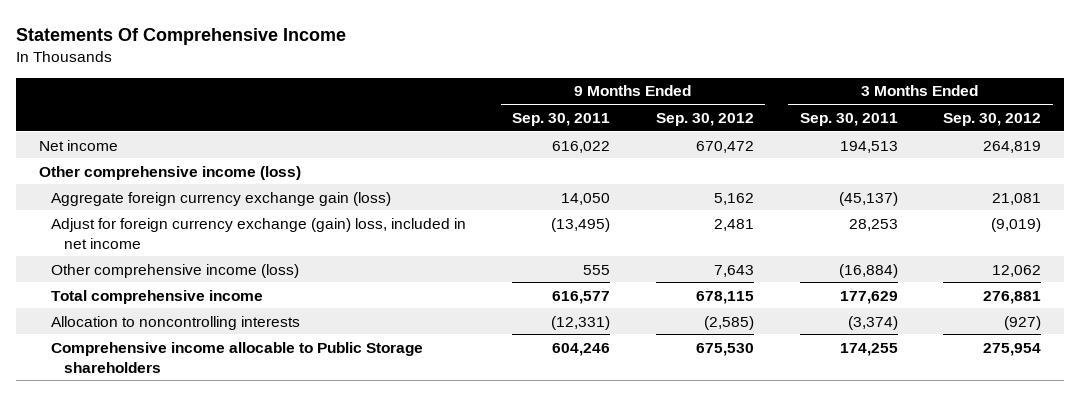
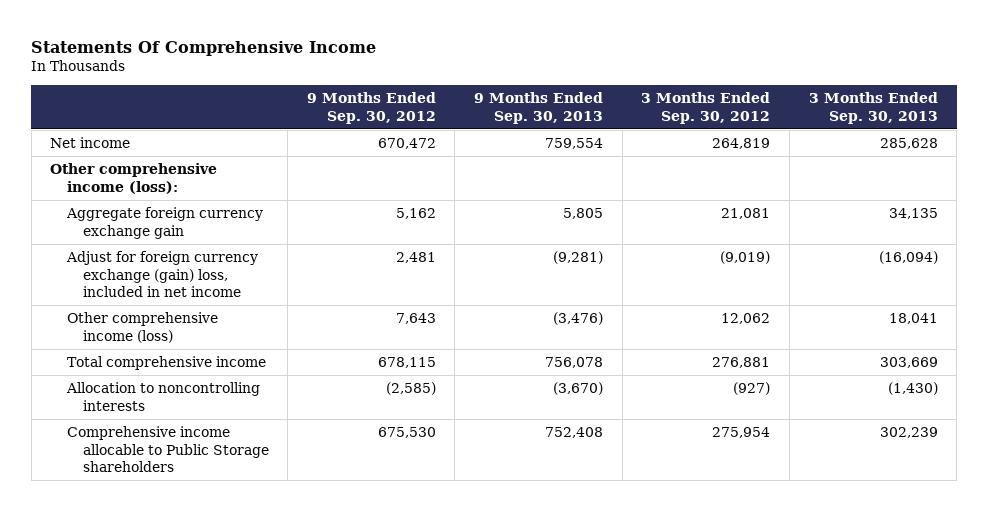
- | 9 Months Ended Sep. 30, 2011 | 9 Months Ended Sep. 30, 2012 | 3 Months Ended Sep. 30, 2011 | 3 Months Ended Sep. 30, 2012
+ | 9 Months Ended Sep. 30, 2012 | 9 Months Ended Sep. 30, 2013 | 3 Months Ended Sep. 30, 2012 | 3 Months Ended Sep. 30, 2013
- Other comprehensive income (loss)
- Aggregate foreign currency exchange gain (loss) | 14,050 | 5,162 | (45,137) | 21,081
+ Other comprehensive income (loss):
+ Aggregate foreign currency exchange gain | 5,162 | 5,805 | 21,081 | 34,135

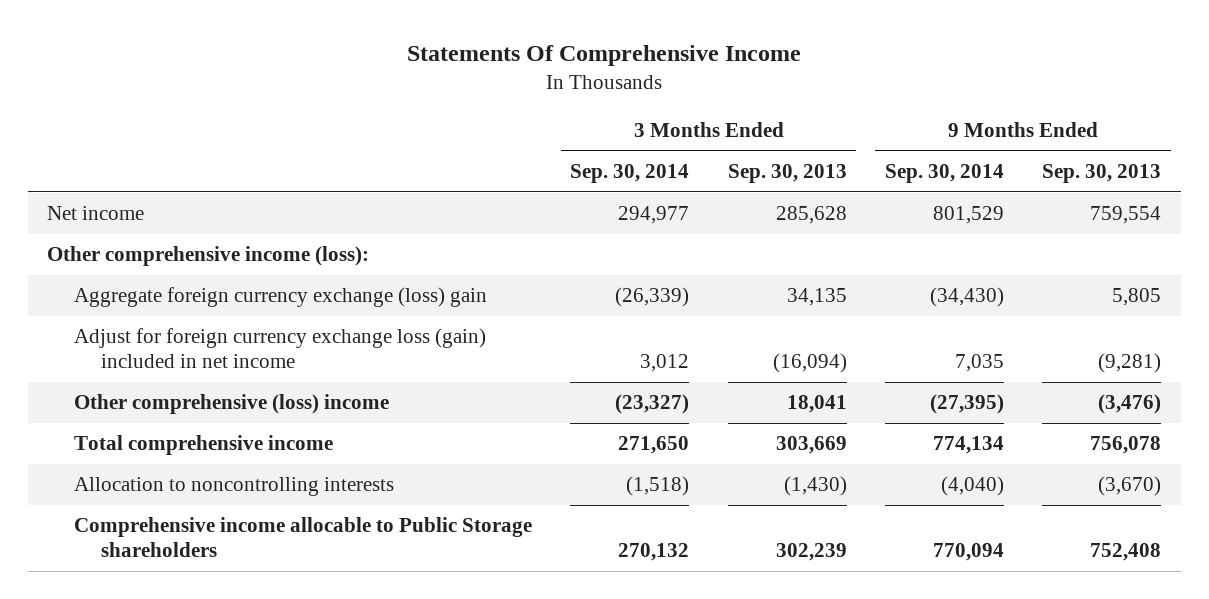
- | 9 Months Ended Sep. 30, 2012 | 9 Months Ended Sep. 30, 2013 | 3 Months Ended Sep. 30, 2012 | 3 Months Ended Sep. 30, 2013
+ | 3 Months Ended Sep. 30, 2014 | 3 Months Ended Sep. 30, 2013 | 9 Months Ended Sep. 30, 2014 | 9 Months Ended Sep. 30, 2013
- Aggregate foreign currency exchange gain | 5,162 | 5,805 | 21,081 | 34,135
- Adjust for foreign currency exchange (gain) loss, included in net income | 2,481 | (9,281) | (9,019) | (16,094)
- Other comprehensive income (loss) | 7,643 | (3,476) | 12,062 | 18,041
+ Aggregate foreign currency exchange (loss) gain | (26,339) | 34,135 | (34,430) | 5,805
+ Adjust for foreign currency exchange loss (gain) included in net income | 3,012 | (16,094) | 7,035 | (9,281)
+ Other comprehensive (loss) income | (23,327) | 18,041 | (27,395) | (3,476)

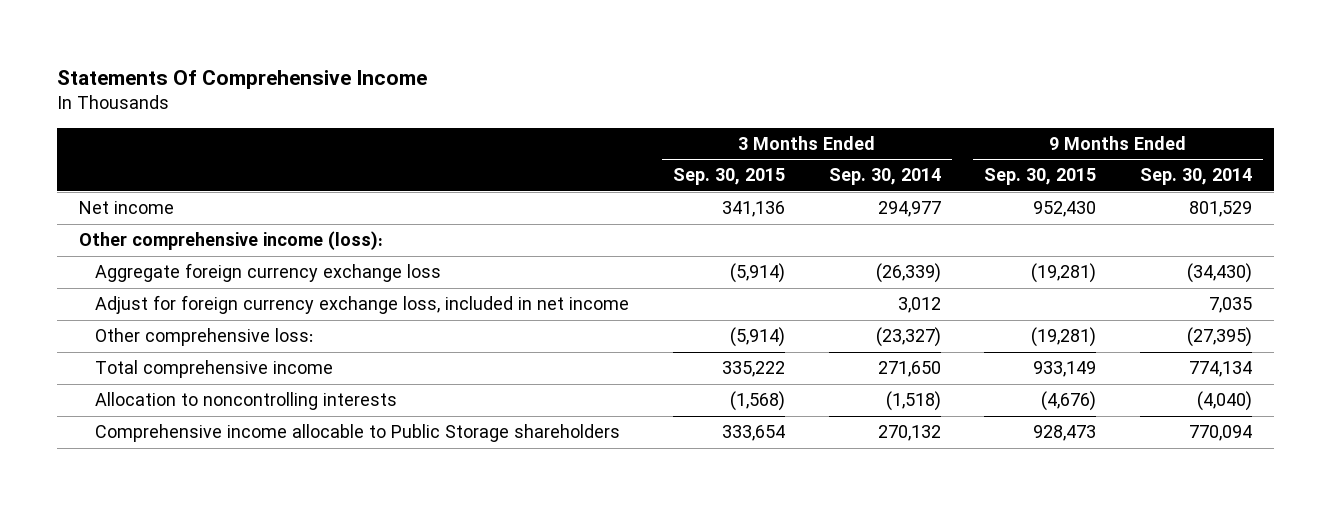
- | 3 Months Ended Sep. 30, 2014 | 3 Months Ended Sep. 30, 2013 | 9 Months Ended Sep. 30, 2014 | 9 Months Ended Sep. 30, 2013
+ | 3 Months Ended Sep. 30, 2015 | 3 Months Ended Sep. 30, 2014 | 9 Months Ended Sep. 30, 2015 | 9 Months Ended Sep. 30, 2014
- Aggregate foreign currency exchange (loss) gain | (26,339) | 34,135 | (34,430) | 5,805
- Adjust for foreign currency exchange loss (gain) included in net income | 3,012 | (16,094) | 7,035 | (9,281)
- Other comprehensive (loss) income | (23,327) | 18,041 | (27,395) | (3,476)
+ Aggregate foreign currency exchange loss | (5,914) | (26,339) | (19,281) | (34,430)
+ Adjust for foreign currency exchange loss, included in net income | | 3,012 | | 7,035
+ Other comprehensive loss: | (5,914) | (23,327) | (19,281) | (27,395)

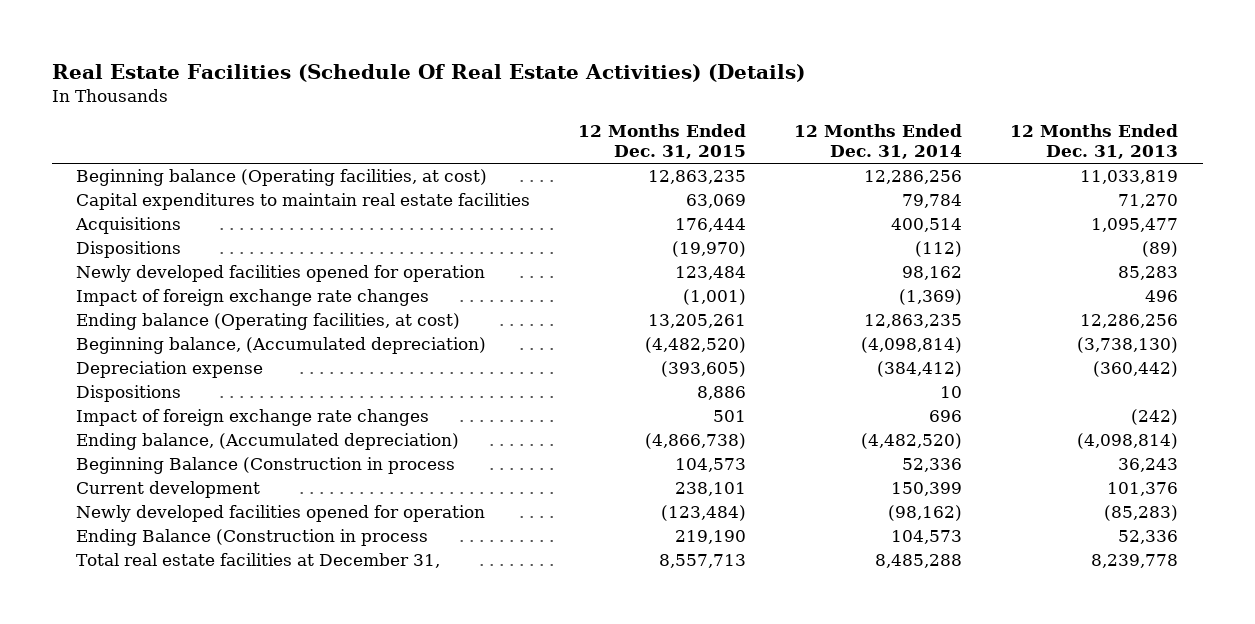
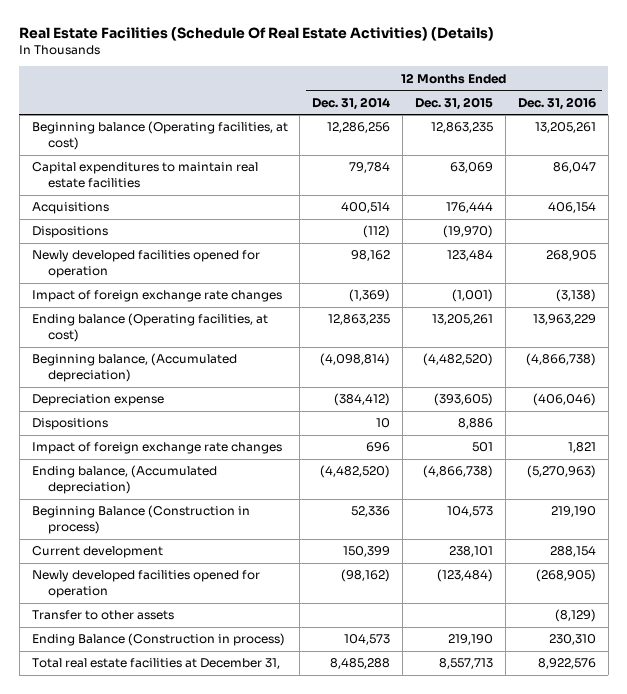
- | 12 Months Ended Dec. 31, 2015 | 12 Months Ended Dec. 31, 2014 | 12 Months Ended Dec. 31, 2013
+ | 12 Months Ended Dec. 31, 2014 | 12 Months Ended Dec. 31, 2015 | 12 Months Ended Dec. 31, 2016
- Beginning Balance (Construction in process | 104,573 | 52,336 | 36,243
+ Beginning Balance (Construction in process) | 52,336 | 104,573 | 219,190
- Ending Balance (Construction in process | 219,190 | 104,573 | 52,336
+ Transfer to other assets | | | (8,129)
+ Ending Balance (Construction in process) | 104,573 | 219,190 | 230,310

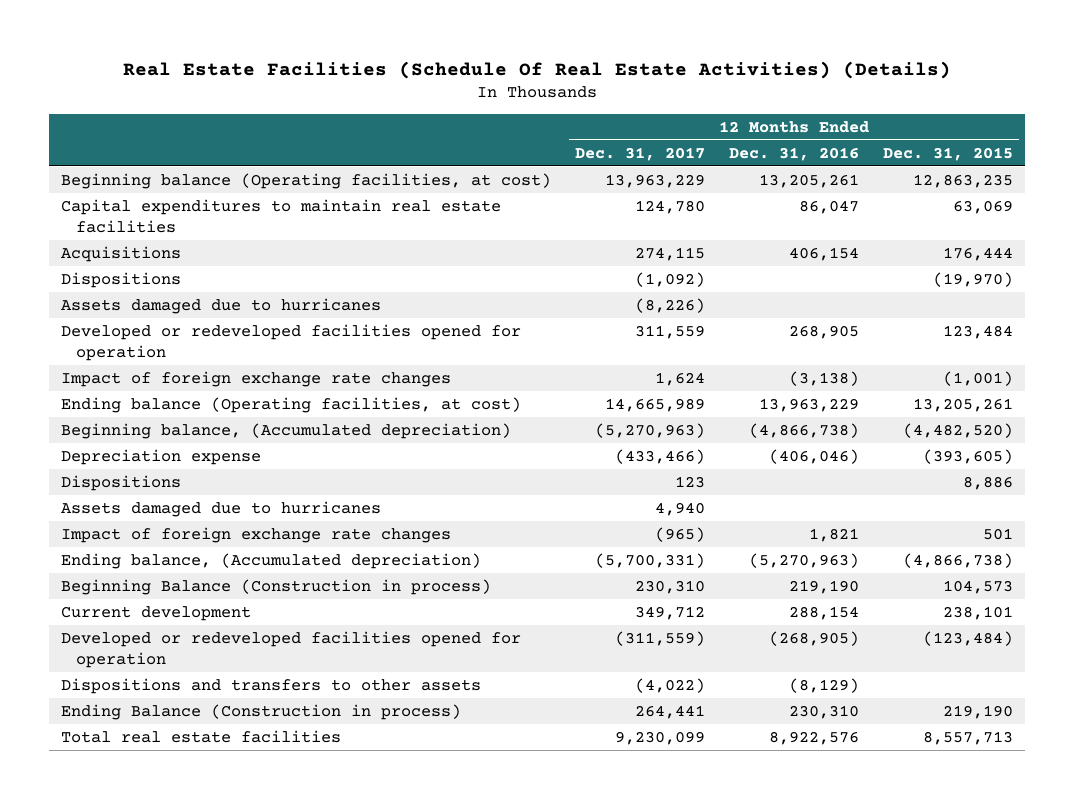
- | 12 Months Ended Dec. 31, 2014 | 12 Months Ended Dec. 31, 2015 | 12 Months Ended Dec. 31, 2016
+ | 12 Months Ended Dec. 31, 2017 | 12 Months Ended Dec. 31, 2016 | 12 Months Ended Dec. 31, 2015
- Newly developed facilities opened for operation | 98,162 | 123,484 | 268,905
+ Assets damaged due to hurricanes | (8,226) | |
+ Developed or redeveloped facilities opened for operation | 311,559 | 268,905 | 123,484
+ Assets damaged due to hurricanes | 4,940 | |
- Newly developed facilities opened for operation | (98,162) | (123,484) | (268,905)
- Transfer to other assets | | | (8,129)
+ Developed or redeveloped facilities opened for operation | (311,559) | (268,905) | (123,484)
+ Dispositions and transfers to other assets | (4,022) | (8,129) |
- Total real estate facilities at December 31, | 8,485,288 | 8,557,713 | 8,922,576
+ Total real estate facilities | 9,230,099 | 8,922,576 | 8,557,713

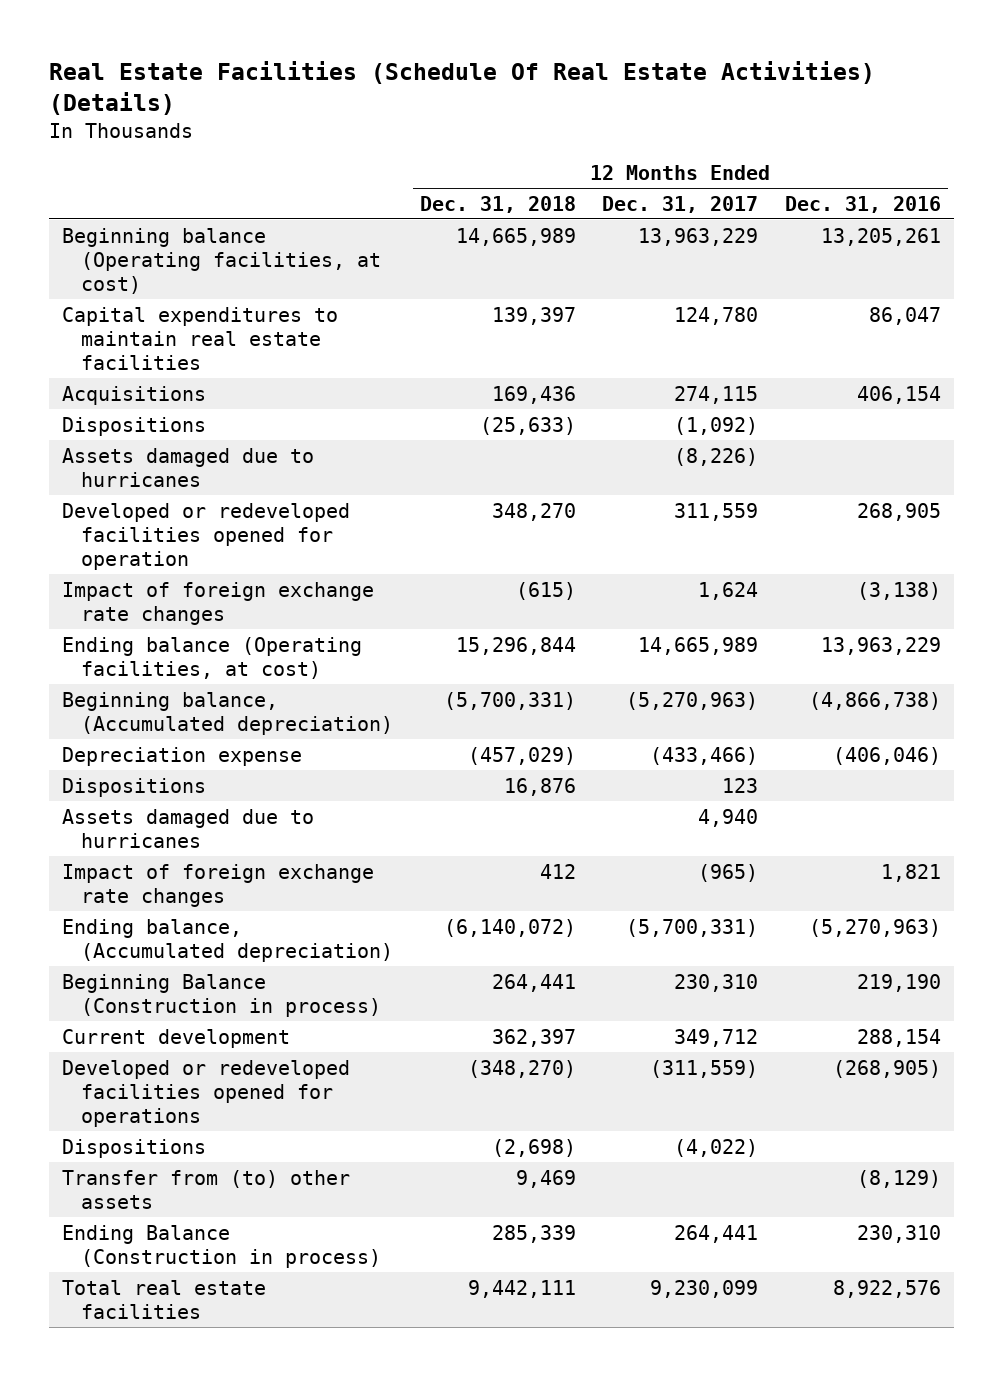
- | 12 Months Ended Dec. 31, 2017 | 12 Months Ended Dec. 31, 2016 | 12 Months Ended Dec. 31, 2015
+ | 12 Months Ended Dec. 31, 2018 | 12 Months Ended Dec. 31, 2017 | 12 Months Ended Dec. 31, 2016
- Developed or redeveloped facilities opened for operation | (311,559) | (268,905) | (123,484)
- Dispositions and transfers to other assets | (4,022) | (8,129) |
+ Developed or redeveloped facilities opened for operations | (348,270) | (311,559) | (268,905)
+ Dispositions | (2,698) | (4,022) |
+ Transfer from (to) other assets | 9,469 | | (8,129)

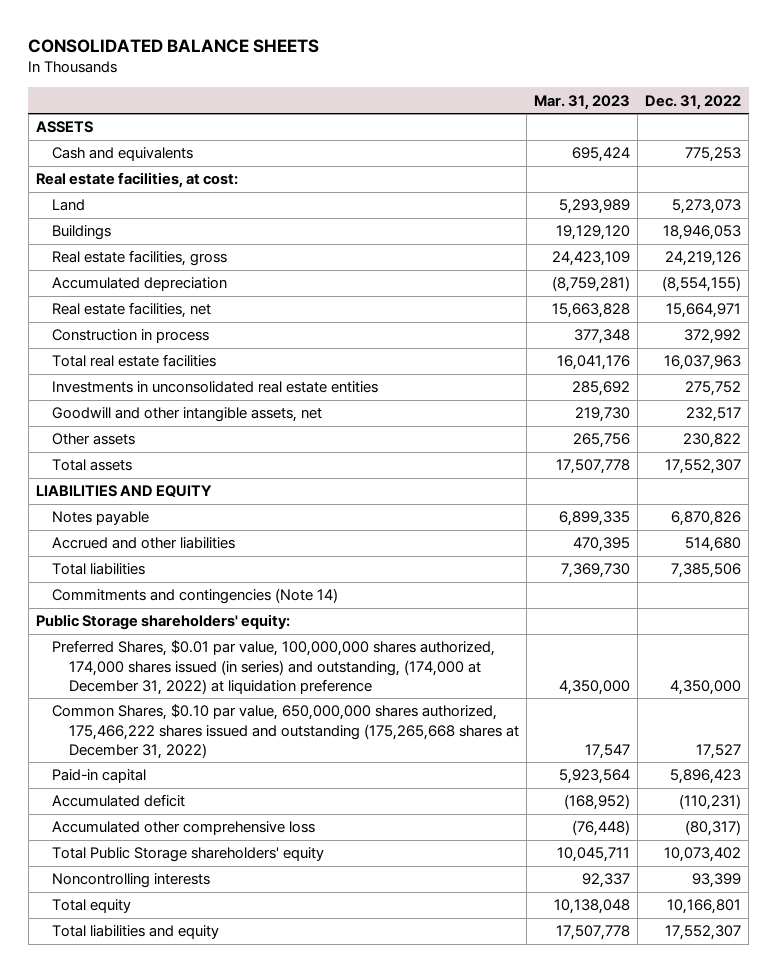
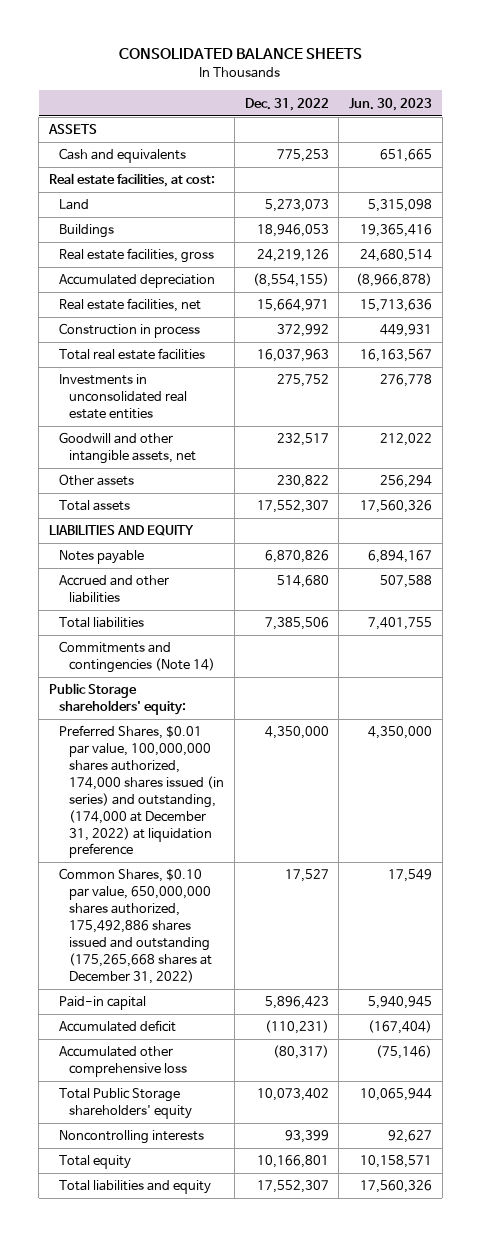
- | Mar. 31, 2023 | Dec. 31, 2022
+ | Dec. 31, 2022 | Jun. 30, 2023
- Common Shares, $0.10 par value, 650,000,000 shares authorized, 175,466,222 shares issued and outstanding (175,265,668 shares at December 31, 2022) | 17,547 | 17,527
+ Common Shares, $0.10 par value, 650,000,000 shares authorized, 175,492,886 shares issued and outstanding (175,265,668 shares at December 31, 2022) | 17,527 | 17,549

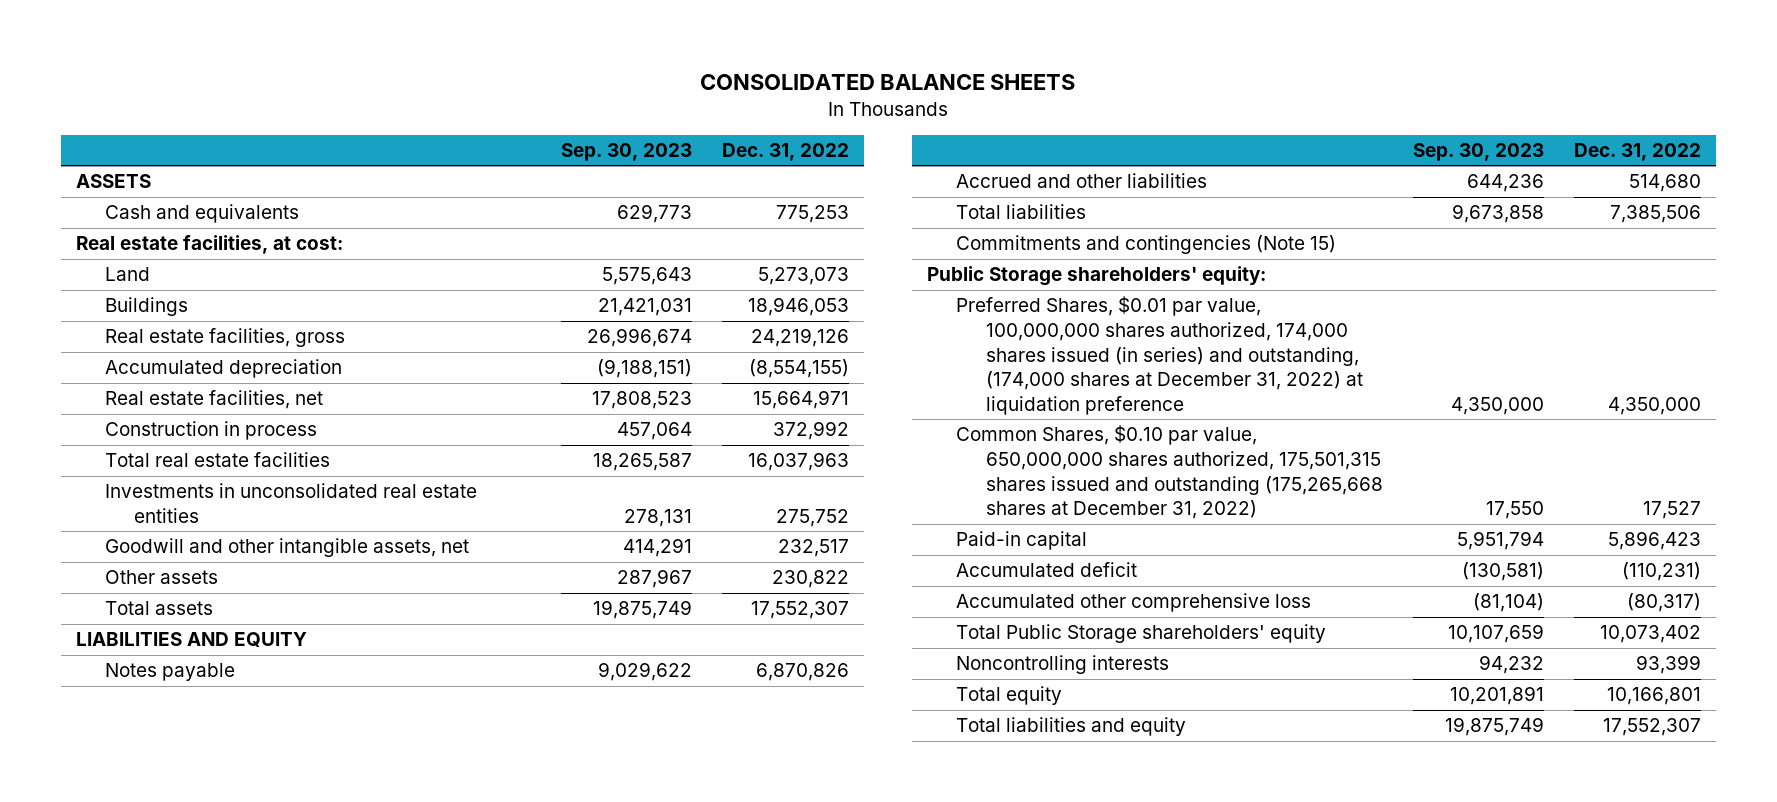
- | Dec. 31, 2022 | Jun. 30, 2023
+ | Sep. 30, 2023 | Dec. 31, 2022
- Commitments and contingencies (Note 14)
+ Commitments and contingencies (Note 15)
- Preferred Shares, $0.01 par value, 100,000,000 shares authorized, 174,000 shares issued (in series) and outstanding, (174,000 at December 31, 2022) at liquidation preference | 4,350,000 | 4,350,000
- Common Shares, $0.10 par value, 650,000,000 shares authorized, 175,492,886 shares issued and outstanding (175,265,668 shares at December 31, 2022) | 17,527 | 17,549
+ Preferred Shares, $0.01 par value, 100,000,000 shares authorized, 174,000 shares issued (in series) and outstanding, (174,000 shares at December 31, 2022) at liquidation preference | 4,350,000 | 4,350,000
+ Common Shares, $0.10 par value, 650,000,000 shares authorized, 175,501,315 shares issued and outstanding (175,265,668 shares at December 31, 2022) | 17,550 | 17,527

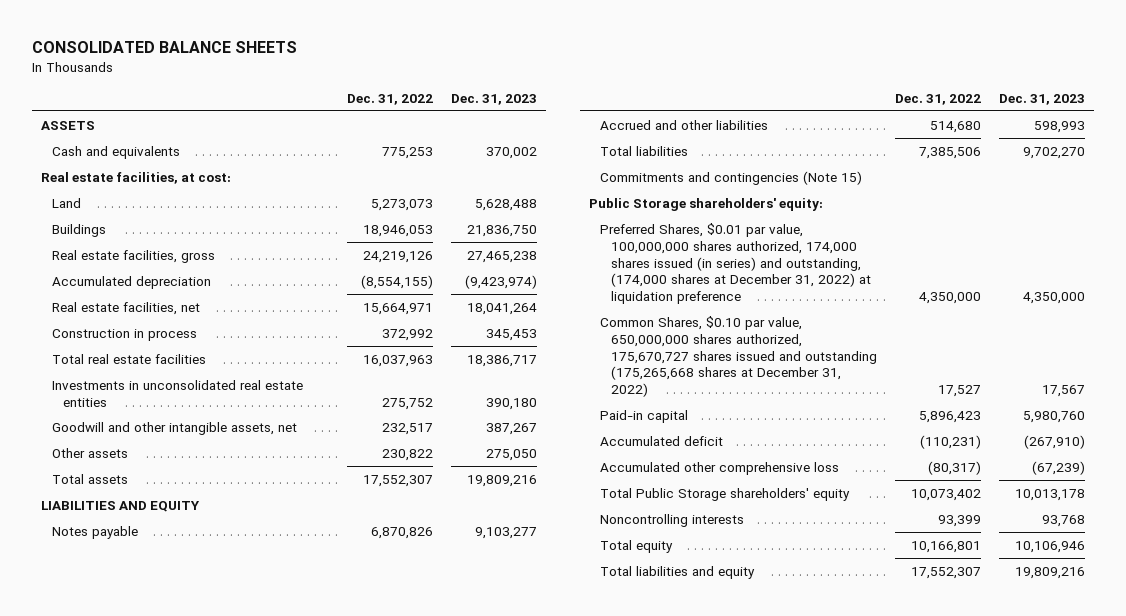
- | Sep. 30, 2023 | Dec. 31, 2022
+ | Dec. 31, 2022 | Dec. 31, 2023
- Common Shares, $0.10 par value, 650,000,000 shares authorized, 175,501,315 shares issued and outstanding (175,265,668 shares at December 31, 2022) | 17,550 | 17,527
+ Common Shares, $0.10 par value, 650,000,000 shares authorized, 175,670,727 shares issued and outstanding (175,265,668 shares at December 31, 2022) | 17,527 | 17,567

